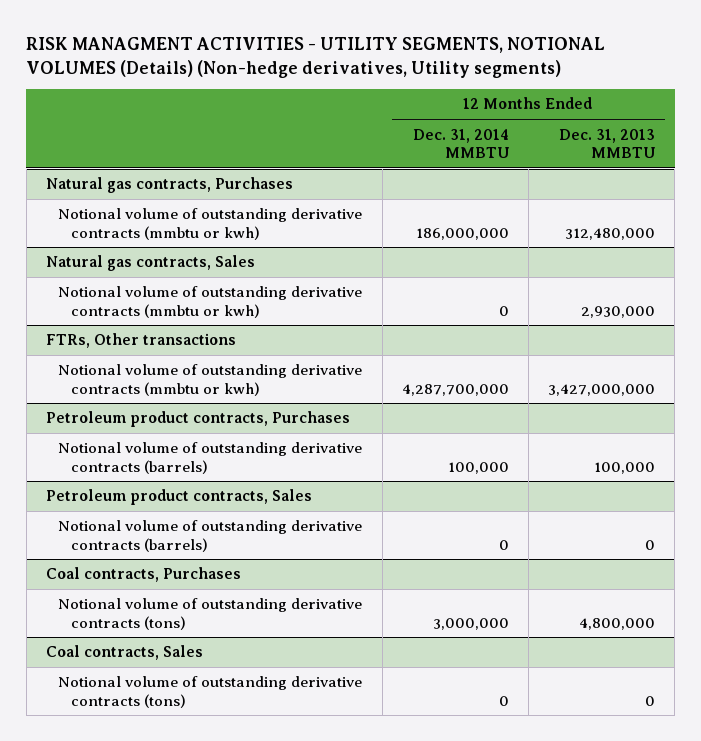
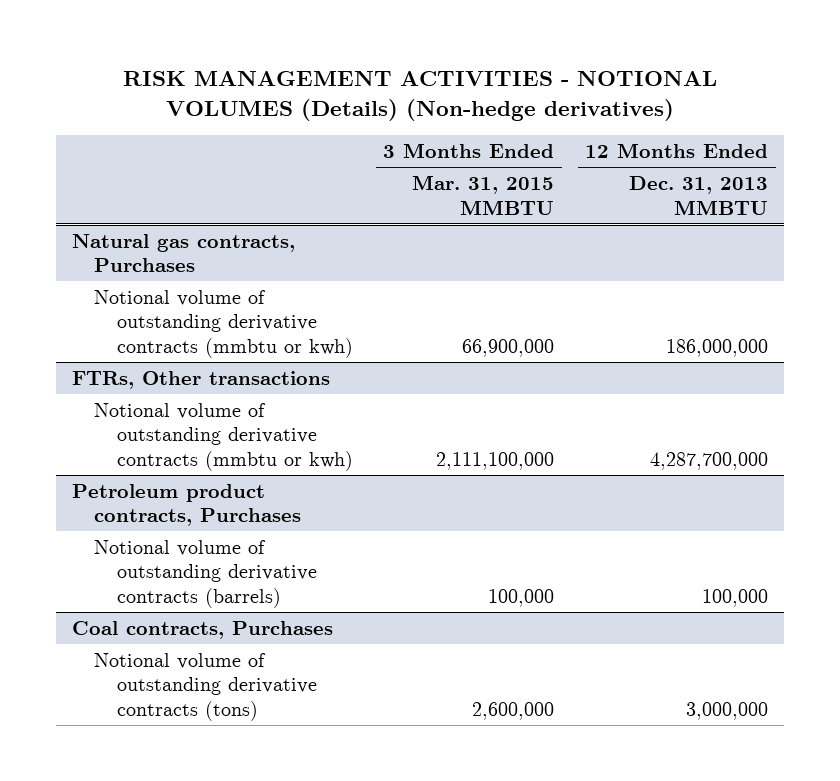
- RISK MANAGMENT ACTIVITIES - UTILITY SEGMENTS, NOTIONAL VOLUMES (Details) (Non-hedge derivatives, Utility segments)
+ RISK MANAGEMENT ACTIVITIES - NOTIONAL VOLUMES (Details) (Non-hedge derivatives)
- | 12 Months Ended Dec. 31, 2014 MMBTU | 12 Months Ended Dec. 31, 2013 MMBTU
+ | 3 Months Ended Mar. 31, 2015 MMBTU | 12 Months Ended Dec. 31, 2013 MMBTU
@ Natural gas contracts, Purchases
- Notional volume of outstanding derivative contracts (mmbtu or kwh) | 186,000,000 | 312,480,000
- Natural gas contracts, Sales
- Notional volume of outstanding derivative contracts (mmbtu or kwh) | 0 | 2,930,000
@ Natural gas contracts, Purchases
+ Notional volume of outstanding derivative contracts (mmbtu or kwh) | 66,900,000 | 186,000,000
@ FTRs, Other transactions
- Notional volume of outstanding derivative contracts (mmbtu or kwh) | 4,287,700,000 | 3,427,000,000
+ Notional volume of outstanding derivative contracts (mmbtu or kwh) | 2,111,100,000 | 4,287,700,000
- Petroleum product contracts, Sales
- Notional volume of outstanding derivative contracts (barrels) | 0 | 0
@ Coal contracts, Purchases
- Notional volume of outstanding derivative contracts (tons) | 3,000,000 | 4,800,000
- Coal contracts, Sales
- Notional volume of outstanding derivative contracts (tons) | 0 | 0
@ Coal contracts, Purchases
+ Notional volume of outstanding derivative contracts (tons) | 2,600,000 | 3,000,000

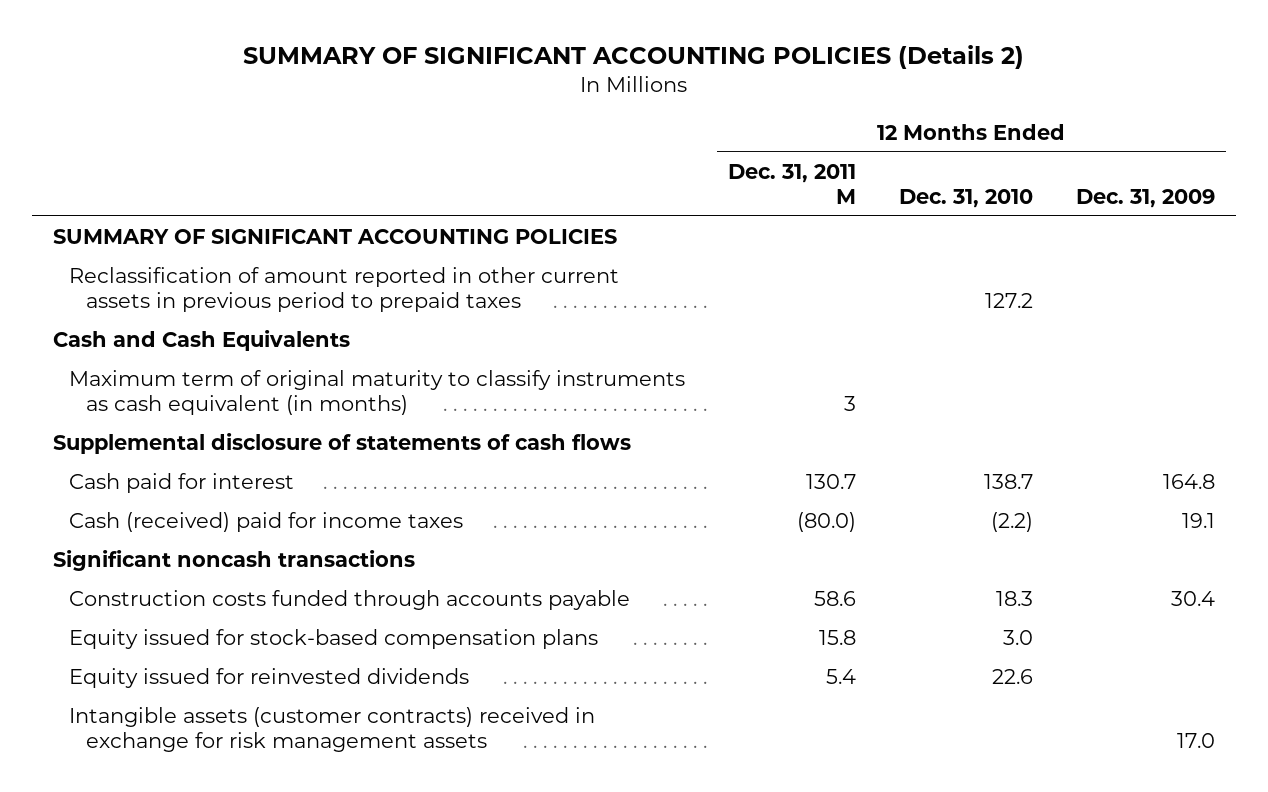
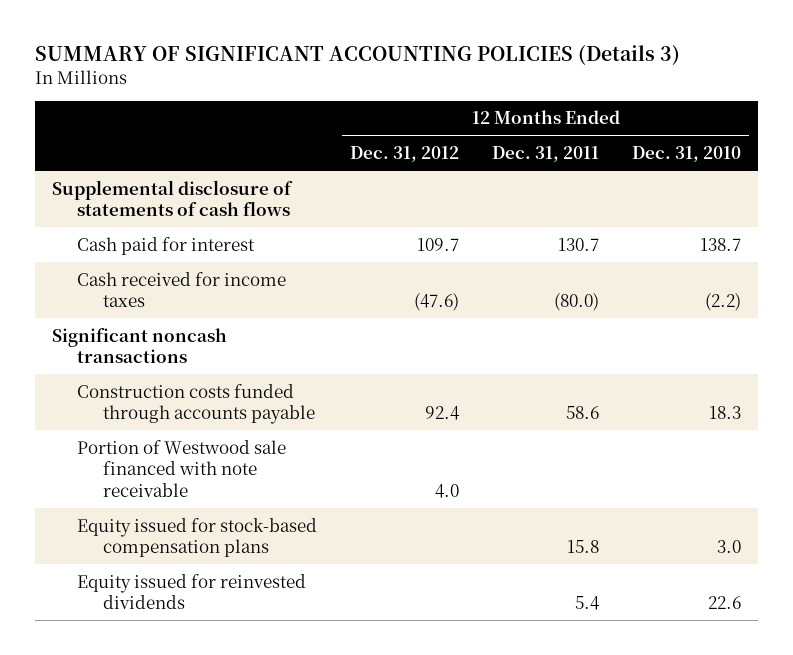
- SUMMARY OF SIGNIFICANT ACCOUNTING POLICIES (Details 2)
+ SUMMARY OF SIGNIFICANT ACCOUNTING POLICIES (Details 3)
- | 12 Months Ended Dec. 31, 2011 M | 12 Months Ended Dec. 31, 2010 | 12 Months Ended Dec. 31, 2009
+ | 12 Months Ended Dec. 31, 2012 | 12 Months Ended Dec. 31, 2011 | 12 Months Ended Dec. 31, 2010
- SUMMARY OF SIGNIFICANT ACCOUNTING POLICIES
- Reclassification of amount reported in other current assets in previous period to prepaid taxes | | 127.2 |
- Cash and Cash Equivalents
- Maximum term of original maturity to classify instruments as cash equivalent (in months) | 3 | |
- Cash (received) paid for income taxes | (80.0) | (2.2) | 19.1
+ Cash received for income taxes | (47.6) | (80.0) | (2.2)
+ Portion of Westwood sale financed with note receivable | 4.0 | |
- Intangible assets (customer contracts) received in exchange for risk management assets | | | 17.0

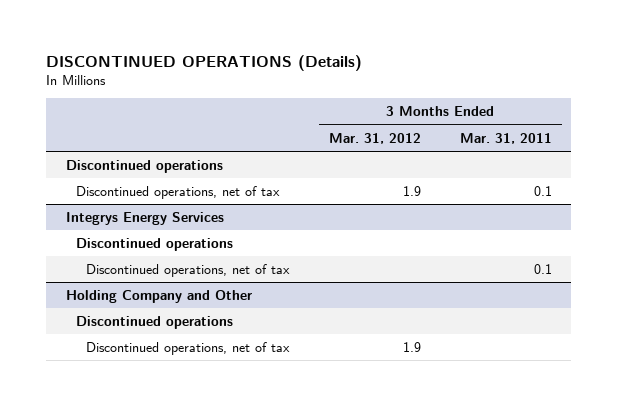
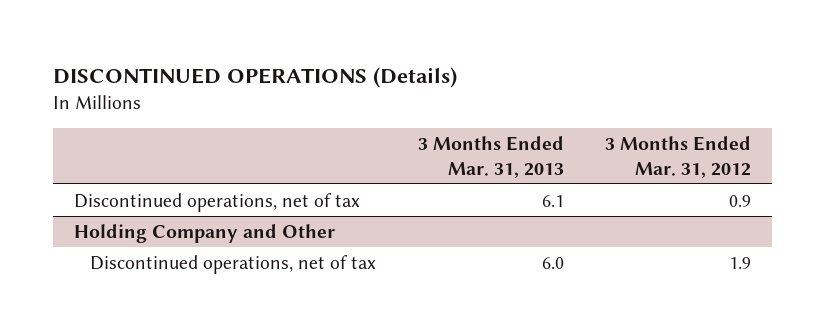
- | 3 Months Ended Mar. 31, 2012 | 3 Months Ended Mar. 31, 2011
+ | 3 Months Ended Mar. 31, 2013 | 3 Months Ended Mar. 31, 2012
- Discontinued operations
- Discontinued operations, net of tax | 1.9 | 0.1
- Integrys Energy Services
- Discontinued operations
- Discontinued operations, net of tax | | 0.1
+ Discontinued operations, net of tax | 6.1 | 0.9
@ Holding Company and Other
- Discontinued operations

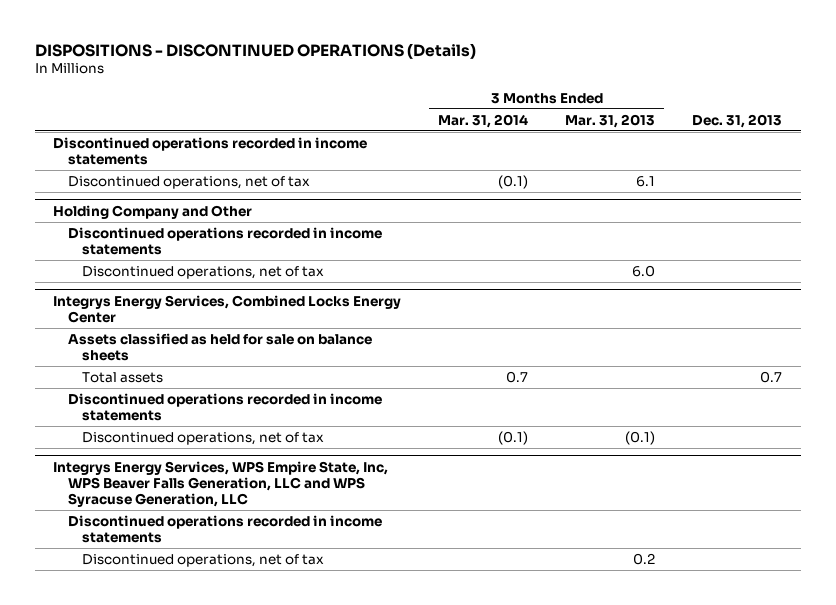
- DISCONTINUED OPERATIONS (Details)
+ DISPOSITIONS - DISCONTINUED OPERATIONS (Details)
- | 3 Months Ended Mar. 31, 2013 | 3 Months Ended Mar. 31, 2012
+ | 3 Months Ended Mar. 31, 2014 | 3 Months Ended Mar. 31, 2013 | Dec. 31, 2013
+ Discontinued operations recorded in income statements
@ Holding Company and Other
+ Discontinued operations recorded in income statements
+ Integrys Energy Services, Combined Locks Energy Center
+ Assets classified as held for sale on balance sheets
+ Total assets | 0.7 | | 0.7
+ Discontinued operations recorded in income statements
+ Discontinued operations, net of tax | (0.1) | (0.1) |
+ Integrys Energy Services, WPS Empire State, Inc, WPS Beaver Falls Generation, LLC and WPS Syracuse Generation, LLC
+ Discontinued operations recorded in income statements
+ Discontinued operations, net of tax | | 0.2 |

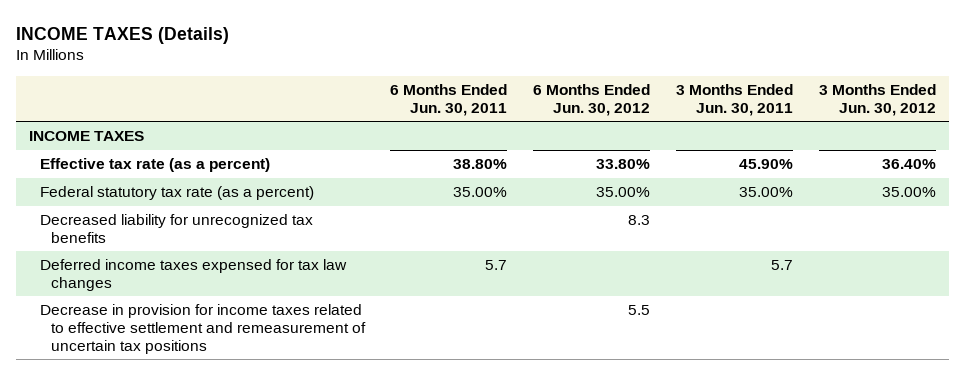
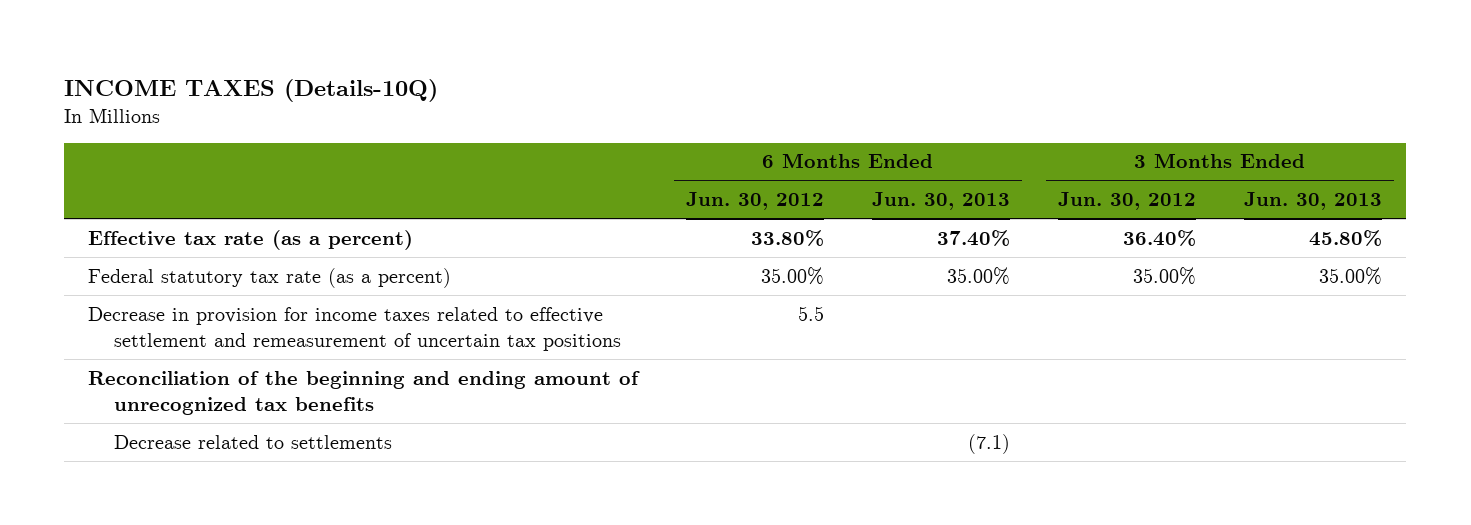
- INCOME TAXES (Details)
+ INCOME TAXES (Details-10Q)
- | 6 Months Ended Jun. 30, 2011 | 6 Months Ended Jun. 30, 2012 | 3 Months Ended Jun. 30, 2011 | 3 Months Ended Jun. 30, 2012
+ | 6 Months Ended Jun. 30, 2012 | 6 Months Ended Jun. 30, 2013 | 3 Months Ended Jun. 30, 2012 | 3 Months Ended Jun. 30, 2013
- INCOME TAXES
- Decreased liability for unrecognized tax benefits | | 8.3 | |
- Deferred income taxes expensed for tax law changes | 5.7 | | 5.7 |
+ Reconciliation of the beginning and ending amount of unrecognized tax benefits
+ Decrease related to settlements | | (7.1) | |

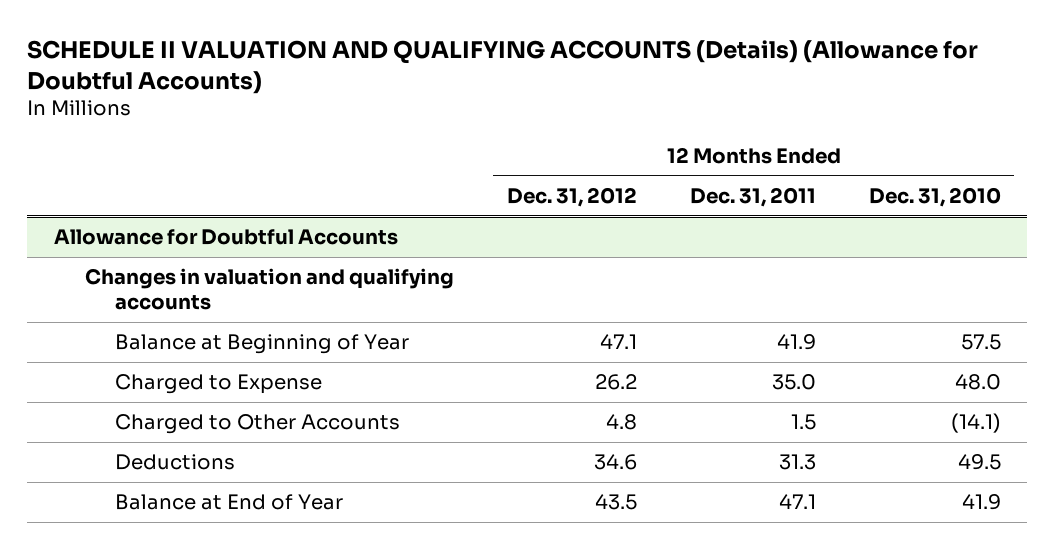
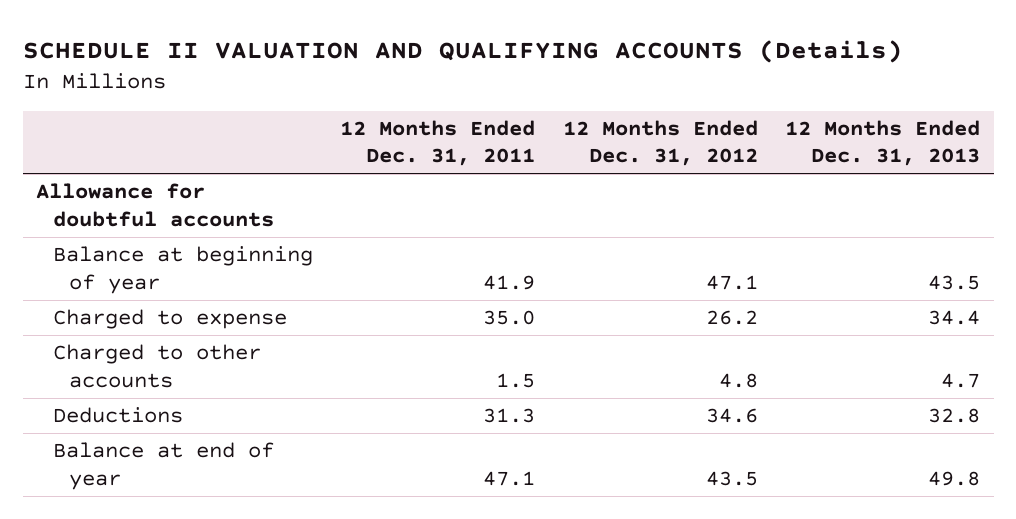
- SCHEDULE II VALUATION AND QUALIFYING ACCOUNTS (Details) (Allowance for Doubtful Accounts)
+ SCHEDULE II VALUATION AND QUALIFYING ACCOUNTS (Details)
- | 12 Months Ended Dec. 31, 2012 | 12 Months Ended Dec. 31, 2011 | 12 Months Ended Dec. 31, 2010
+ | 12 Months Ended Dec. 31, 2011 | 12 Months Ended Dec. 31, 2012 | 12 Months Ended Dec. 31, 2013
- Allowance for Doubtful Accounts
- Changes in valuation and qualifying accounts
- Balance at Beginning of Year | 47.1 | 41.9 | 57.5
- Charged to Expense | 26.2 | 35.0 | 48.0
- Charged to Other Accounts | 4.8 | 1.5 | (14.1)
+ Allowance for doubtful accounts
+ Balance at beginning of year | 41.9 | 47.1 | 43.5
+ Charged to expense | 35.0 | 26.2 | 34.4
+ Charged to other accounts | 1.5 | 4.8 | 4.7
- Balance at End of Year | 43.5 | 47.1 | 41.9
+ Balance at end of year | 47.1 | 43.5 | 49.8

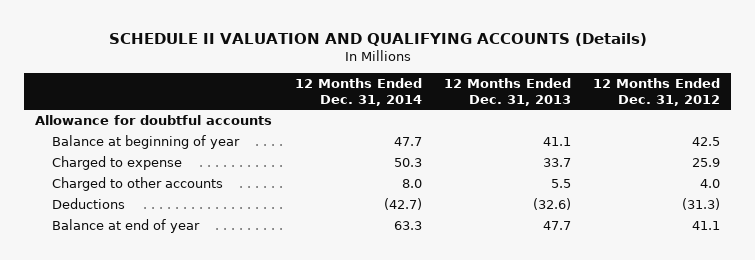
- | 12 Months Ended Dec. 31, 2011 | 12 Months Ended Dec. 31, 2012 | 12 Months Ended Dec. 31, 2013
+ | 12 Months Ended Dec. 31, 2014 | 12 Months Ended Dec. 31, 2013 | 12 Months Ended Dec. 31, 2012
- Balance at beginning of year | 41.9 | 47.1 | 43.5
- Charged to expense | 35.0 | 26.2 | 34.4
- Charged to other accounts | 1.5 | 4.8 | 4.7
- Deductions | 31.3 | 34.6 | 32.8
- Balance at end of year | 47.1 | 43.5 | 49.8
+ Balance at beginning of year | 47.7 | 41.1 | 42.5
+ Charged to expense | 50.3 | 33.7 | 25.9
+ Charged to other accounts | 8.0 | 5.5 | 4.0
+ Deductions | (42.7) | (32.6) | (31.3)
+ Balance at end of year | 63.3 | 47.7 | 41.1

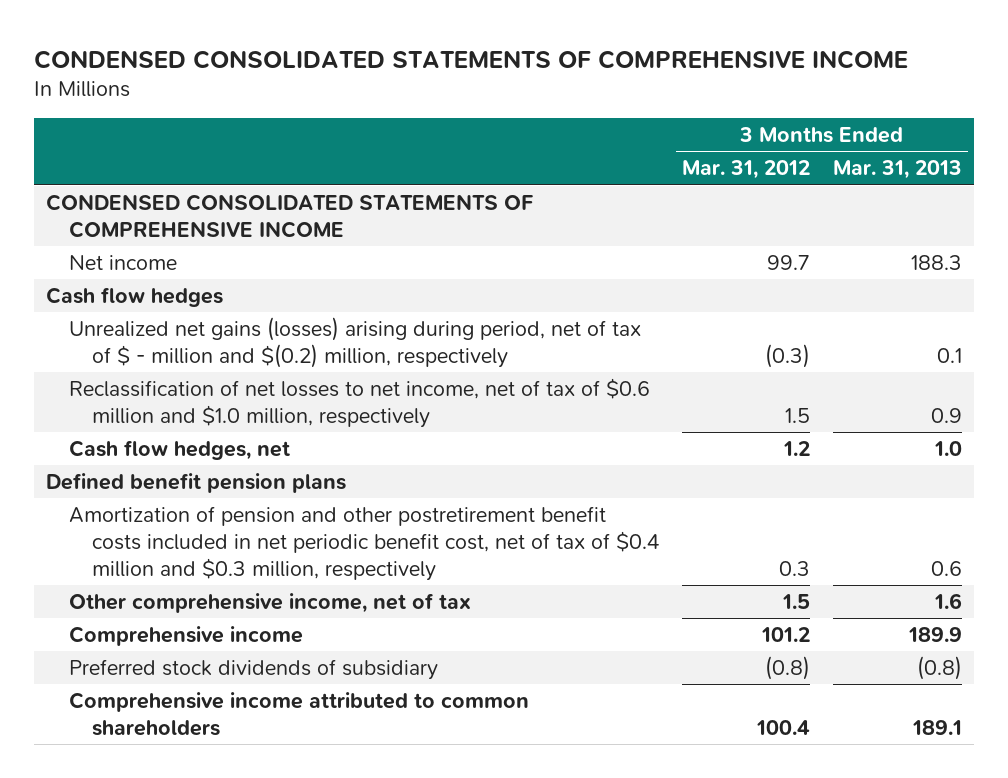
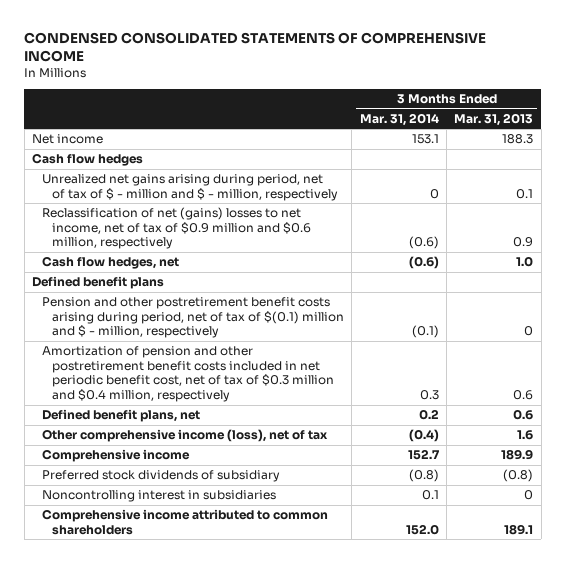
- | 3 Months Ended Mar. 31, 2012 | 3 Months Ended Mar. 31, 2013
+ | 3 Months Ended Mar. 31, 2014 | 3 Months Ended Mar. 31, 2013
- CONDENSED CONSOLIDATED STATEMENTS OF COMPREHENSIVE INCOME
- Unrealized net gains (losses) arising during period, net of tax of $ - million and $(0.2) million, respectively | (0.3) | 0.1
- Reclassification of net losses to net income, net of tax of $0.6 million and $1.0 million, respectively | 1.5 | 0.9
+ Unrealized net gains arising during period, net of tax of $ - million and $ - million, respectively | 0 | 0.1
+ Reclassification of net (gains) losses to net income, net of tax of $0.9 million and $0.6 million, respectively | (0.6) | 0.9
- Defined benefit pension plans
- Amortization of pension and other postretirement benefit costs included in net periodic benefit cost, net of tax of $0.4 million and $0.3 million, respectively | 0.3 | 0.6
- Other comprehensive income, net of tax | 1.5 | 1.6
+ Defined benefit plans
+ Pension and other postretirement benefit costs arising during period, net of tax of $(0.1) million and $ - million, respectively | (0.1) | 0
+ Amortization of pension and other postretirement benefit costs included in net periodic benefit cost, net of tax of $0.3 million and $0.4 million, respectively | 0.3 | 0.6
+ Defined benefit plans, net | 0.2 | 0.6
+ Other comprehensive income (loss), net of tax | (0.4) | 1.6
+ Noncontrolling interest in subsidiaries | 0.1 | 0

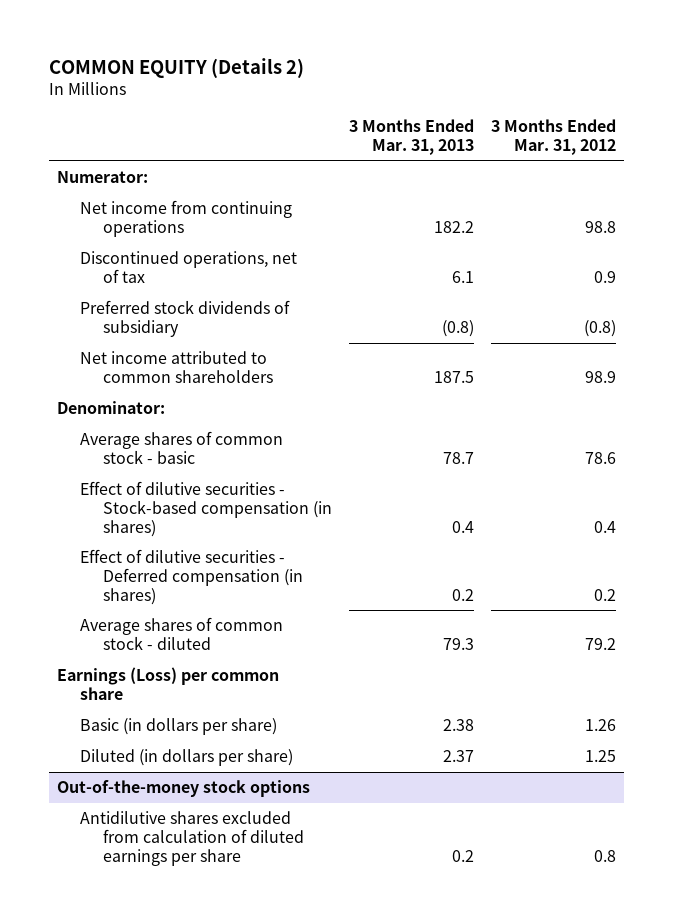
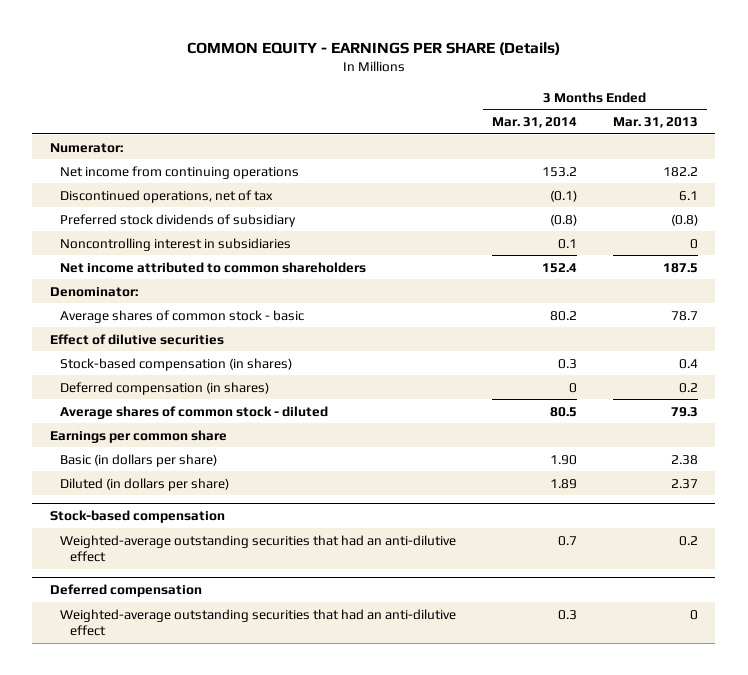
- COMMON EQUITY (Details 2)
+ COMMON EQUITY - EARNINGS PER SHARE (Details)
- | 3 Months Ended Mar. 31, 2013 | 3 Months Ended Mar. 31, 2012
+ | 3 Months Ended Mar. 31, 2014 | 3 Months Ended Mar. 31, 2013
+ Noncontrolling interest in subsidiaries | 0.1 | 0
- Effect of dilutive securities - Stock-based compensation (in shares) | 0.4 | 0.4
- Effect of dilutive securities - Deferred compensation (in shares) | 0.2 | 0.2
+ Effect of dilutive securities
+ Stock-based compensation (in shares) | 0.3 | 0.4
+ Deferred compensation (in shares) | 0 | 0.2
- Earnings (Loss) per common share
+ Earnings per common share
- Out-of-the-money stock options
- Antidilutive shares excluded from calculation of diluted earnings per share | 0.2 | 0.8
+ Stock-based compensation
+ Weighted-average outstanding securities that had an anti-dilutive effect | 0.7 | 0.2
+ Deferred compensation
+ Weighted-average outstanding securities that had an anti-dilutive effect | 0.3 | 0

